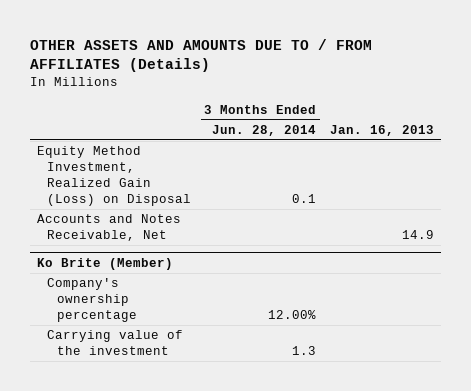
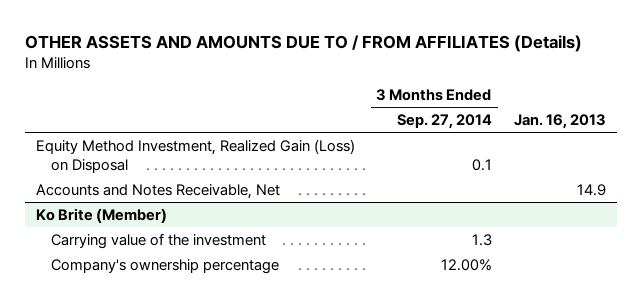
- | 3 Months Ended Jun. 28, 2014 | Jan. 16, 2013
+ | 3 Months Ended Sep. 27, 2014 | Jan. 16, 2013
@ Ko Brite (Member)
moved down: Company's ownership percentage | 12.00% |

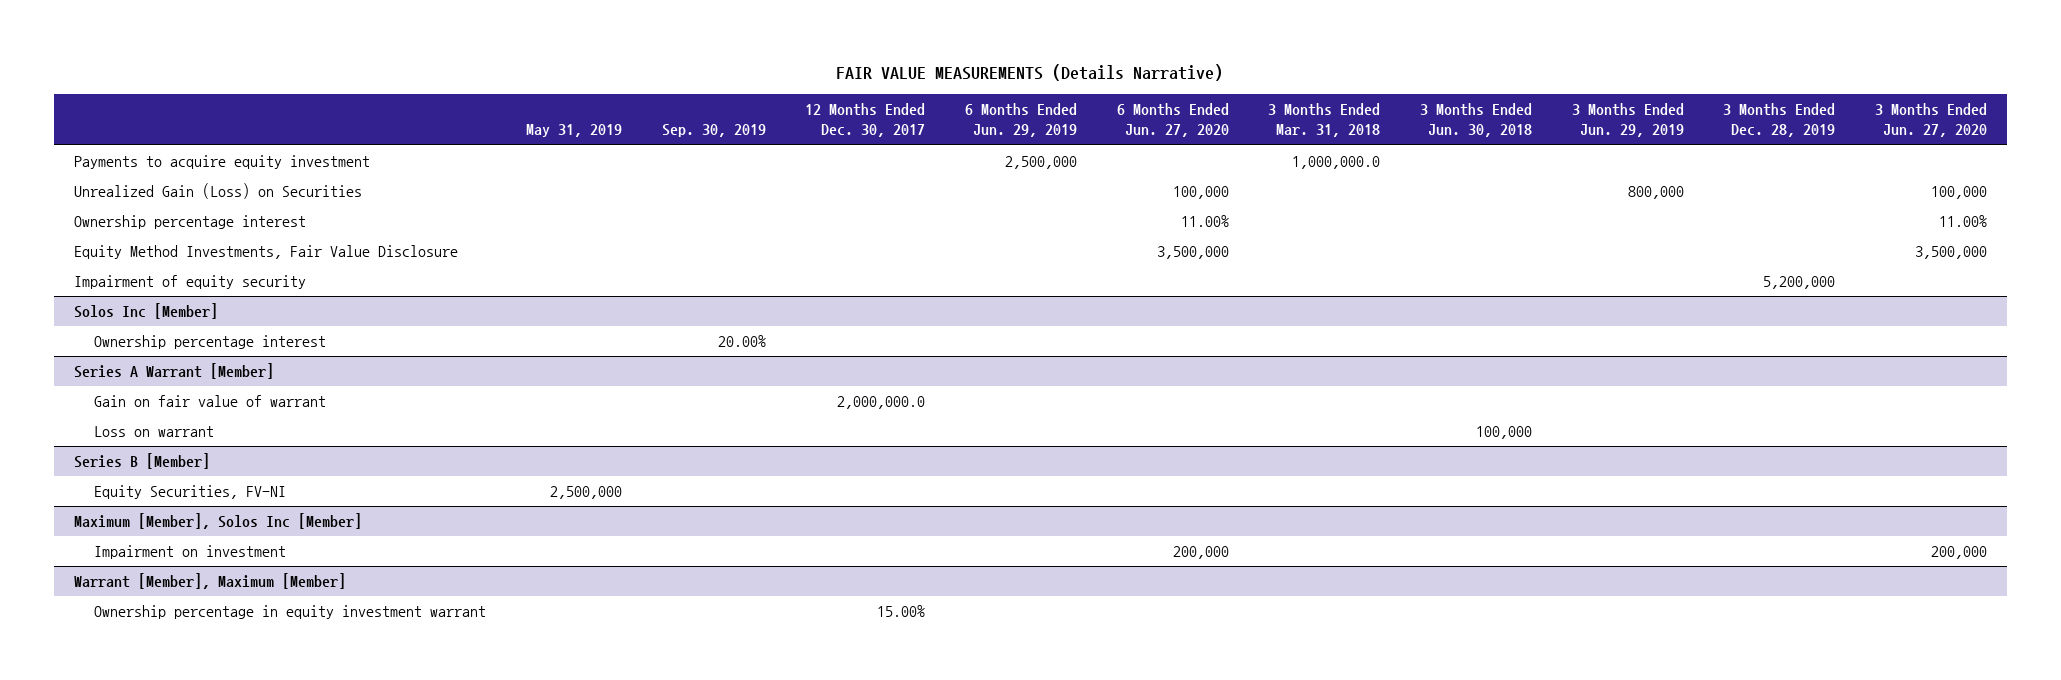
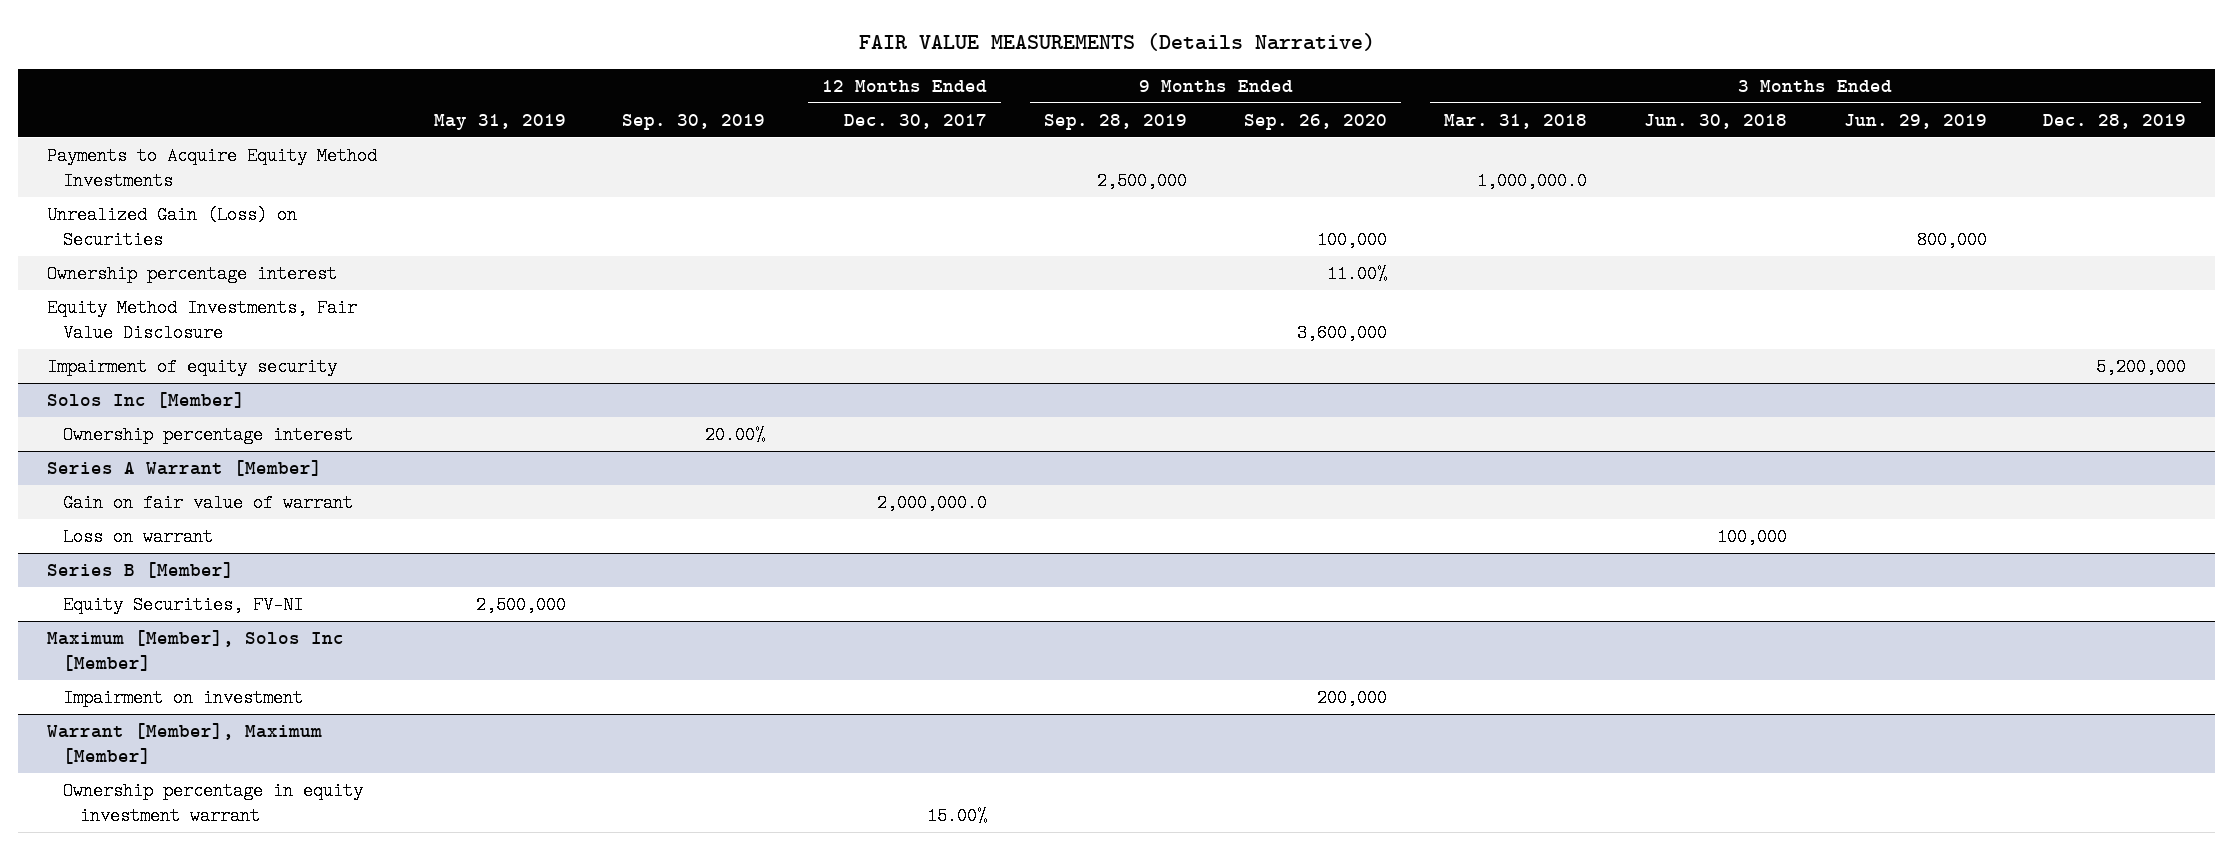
- | May 31, 2019 | Sep. 30, 2019 | 12 Months Ended Dec. 30, 2017 | 6 Months Ended Jun. 29, 2019 | 6 Months Ended Jun. 27, 2020 | 3 Months Ended Mar. 31, 2018 | 3 Months Ended Jun. 30, 2018 | 3 Months Ended Jun. 29, 2019 | 3 Months Ended Dec. 28, 2019 | 3 Months Ended Jun. 27, 2020
+ | May 31, 2019 | Sep. 30, 2019 | 12 Months Ended Dec. 30, 2017 | 9 Months Ended Sep. 28, 2019 | 9 Months Ended Sep. 26, 2020 | 3 Months Ended Mar. 31, 2018 | 3 Months Ended Jun. 30, 2018 | 3 Months Ended Jun. 29, 2019 | 3 Months Ended Dec. 28, 2019
- Payments to acquire equity investment | | | | 2,500,000 | | 1,000,000.0 | | | |
+ Payments to Acquire Equity Method Investments | | | | 2,500,000 | | 1,000,000.0 | | |

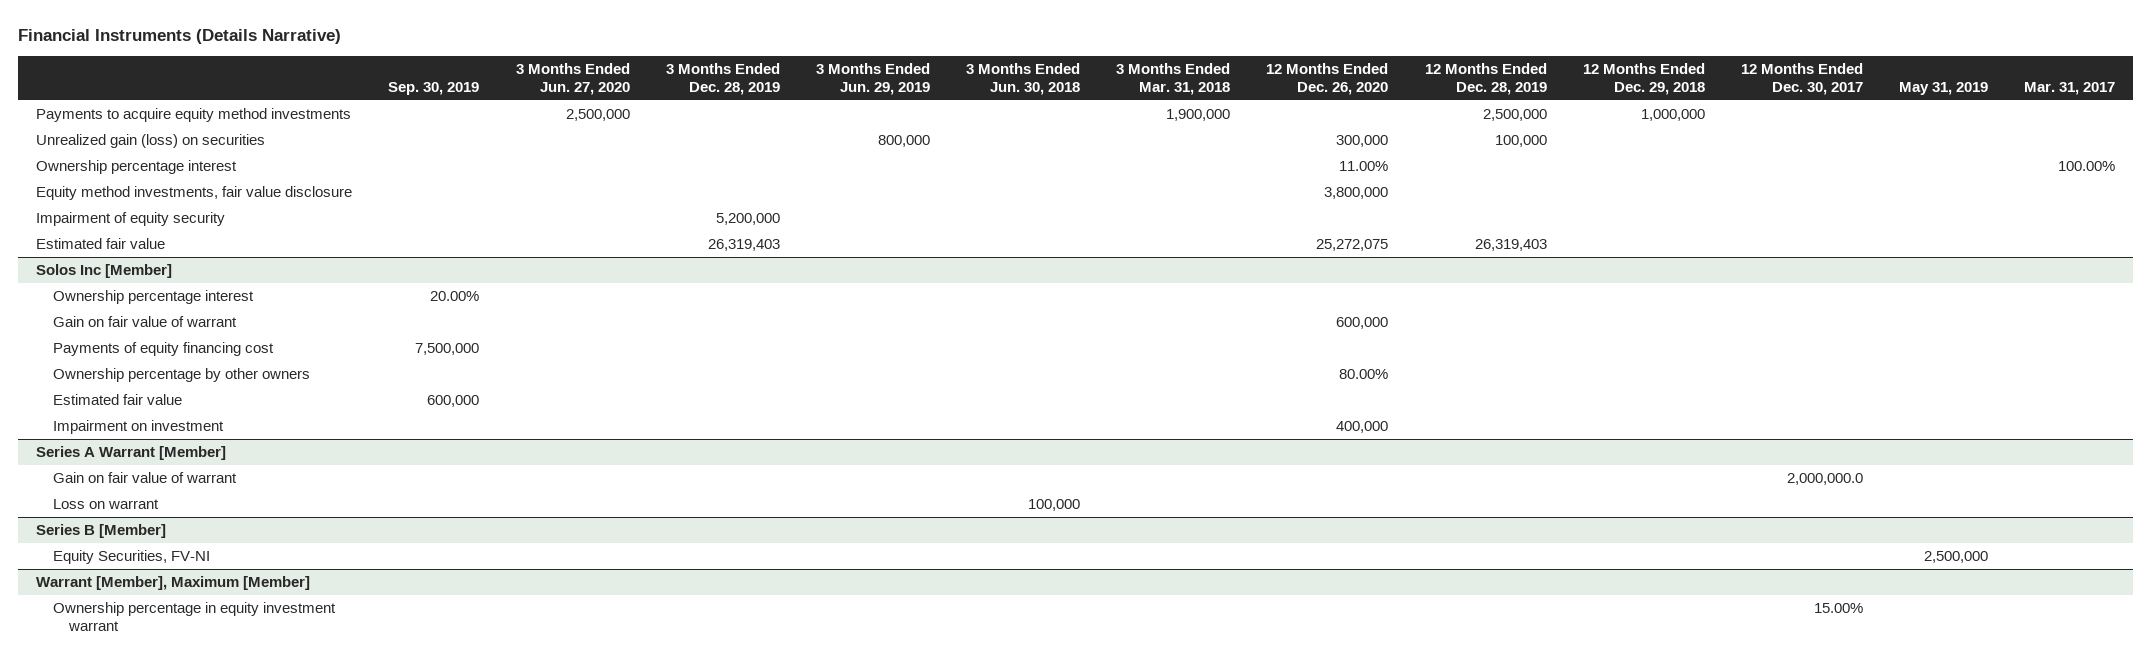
- FAIR VALUE MEASUREMENTS (Details Narrative)
+ Financial Instruments (Details Narrative)
- | May 31, 2019 | Sep. 30, 2019 | 12 Months Ended Dec. 30, 2017 | 9 Months Ended Sep. 28, 2019 | 9 Months Ended Sep. 26, 2020 | 3 Months Ended Mar. 31, 2018 | 3 Months Ended Jun. 30, 2018 | 3 Months Ended Jun. 29, 2019 | 3 Months Ended Dec. 28, 2019
+ | Sep. 30, 2019 | 3 Months Ended Jun. 27, 2020 | 3 Months Ended Dec. 28, 2019 | 3 Months Ended Jun. 29, 2019 | 3 Months Ended Jun. 30, 2018 | 3 Months Ended Mar. 31, 2018 | 12 Months Ended Dec. 26, 2020 | 12 Months Ended Dec. 28, 2019 | 12 Months Ended Dec. 29, 2018 | 12 Months Ended Dec. 30, 2017 | May 31, 2019 | Mar. 31, 2017
- Payments to Acquire Equity Method Investments | | | | 2,500,000 | | 1,000,000.0 | | |
- Unrealized Gain (Loss) on Securities | | | | | 100,000 | | | 800,000 |
+ Payments to acquire equity method investments | | 2,500,000 | | | | 1,900,000 | | 2,500,000 | 1,000,000 | | |
+ Unrealized gain (loss) on securities | | | | 800,000 | | | 300,000 | 100,000 | | | |
- Equity Method Investments, Fair Value Disclosure | | | | | 3,600,000 | | | |
+ Equity method investments, fair value disclosure | | | | | | | 3,800,000 | | | | |
+ Estimated fair value | | | 26,319,403 | | | | 25,272,075 | 26,319,403 | | | |
@ Solos Inc [Member]
+ Gain on fair value of warrant | | | | | | | 600,000 | | | | |
+ Payments of equity financing cost | 7,500,000 | | | | | | | | | | |
+ Ownership percentage by other owners | | | | | | | 80.00% | | | | |
+ Estimated fair value | 600,000 | | | | | | | | | | |
+ Impairment on investment | | | | | | | 400,000 | | | | |
- Maximum [Member], Solos Inc [Member]
- Impairment on investment | | | | | 200,000 | | | |

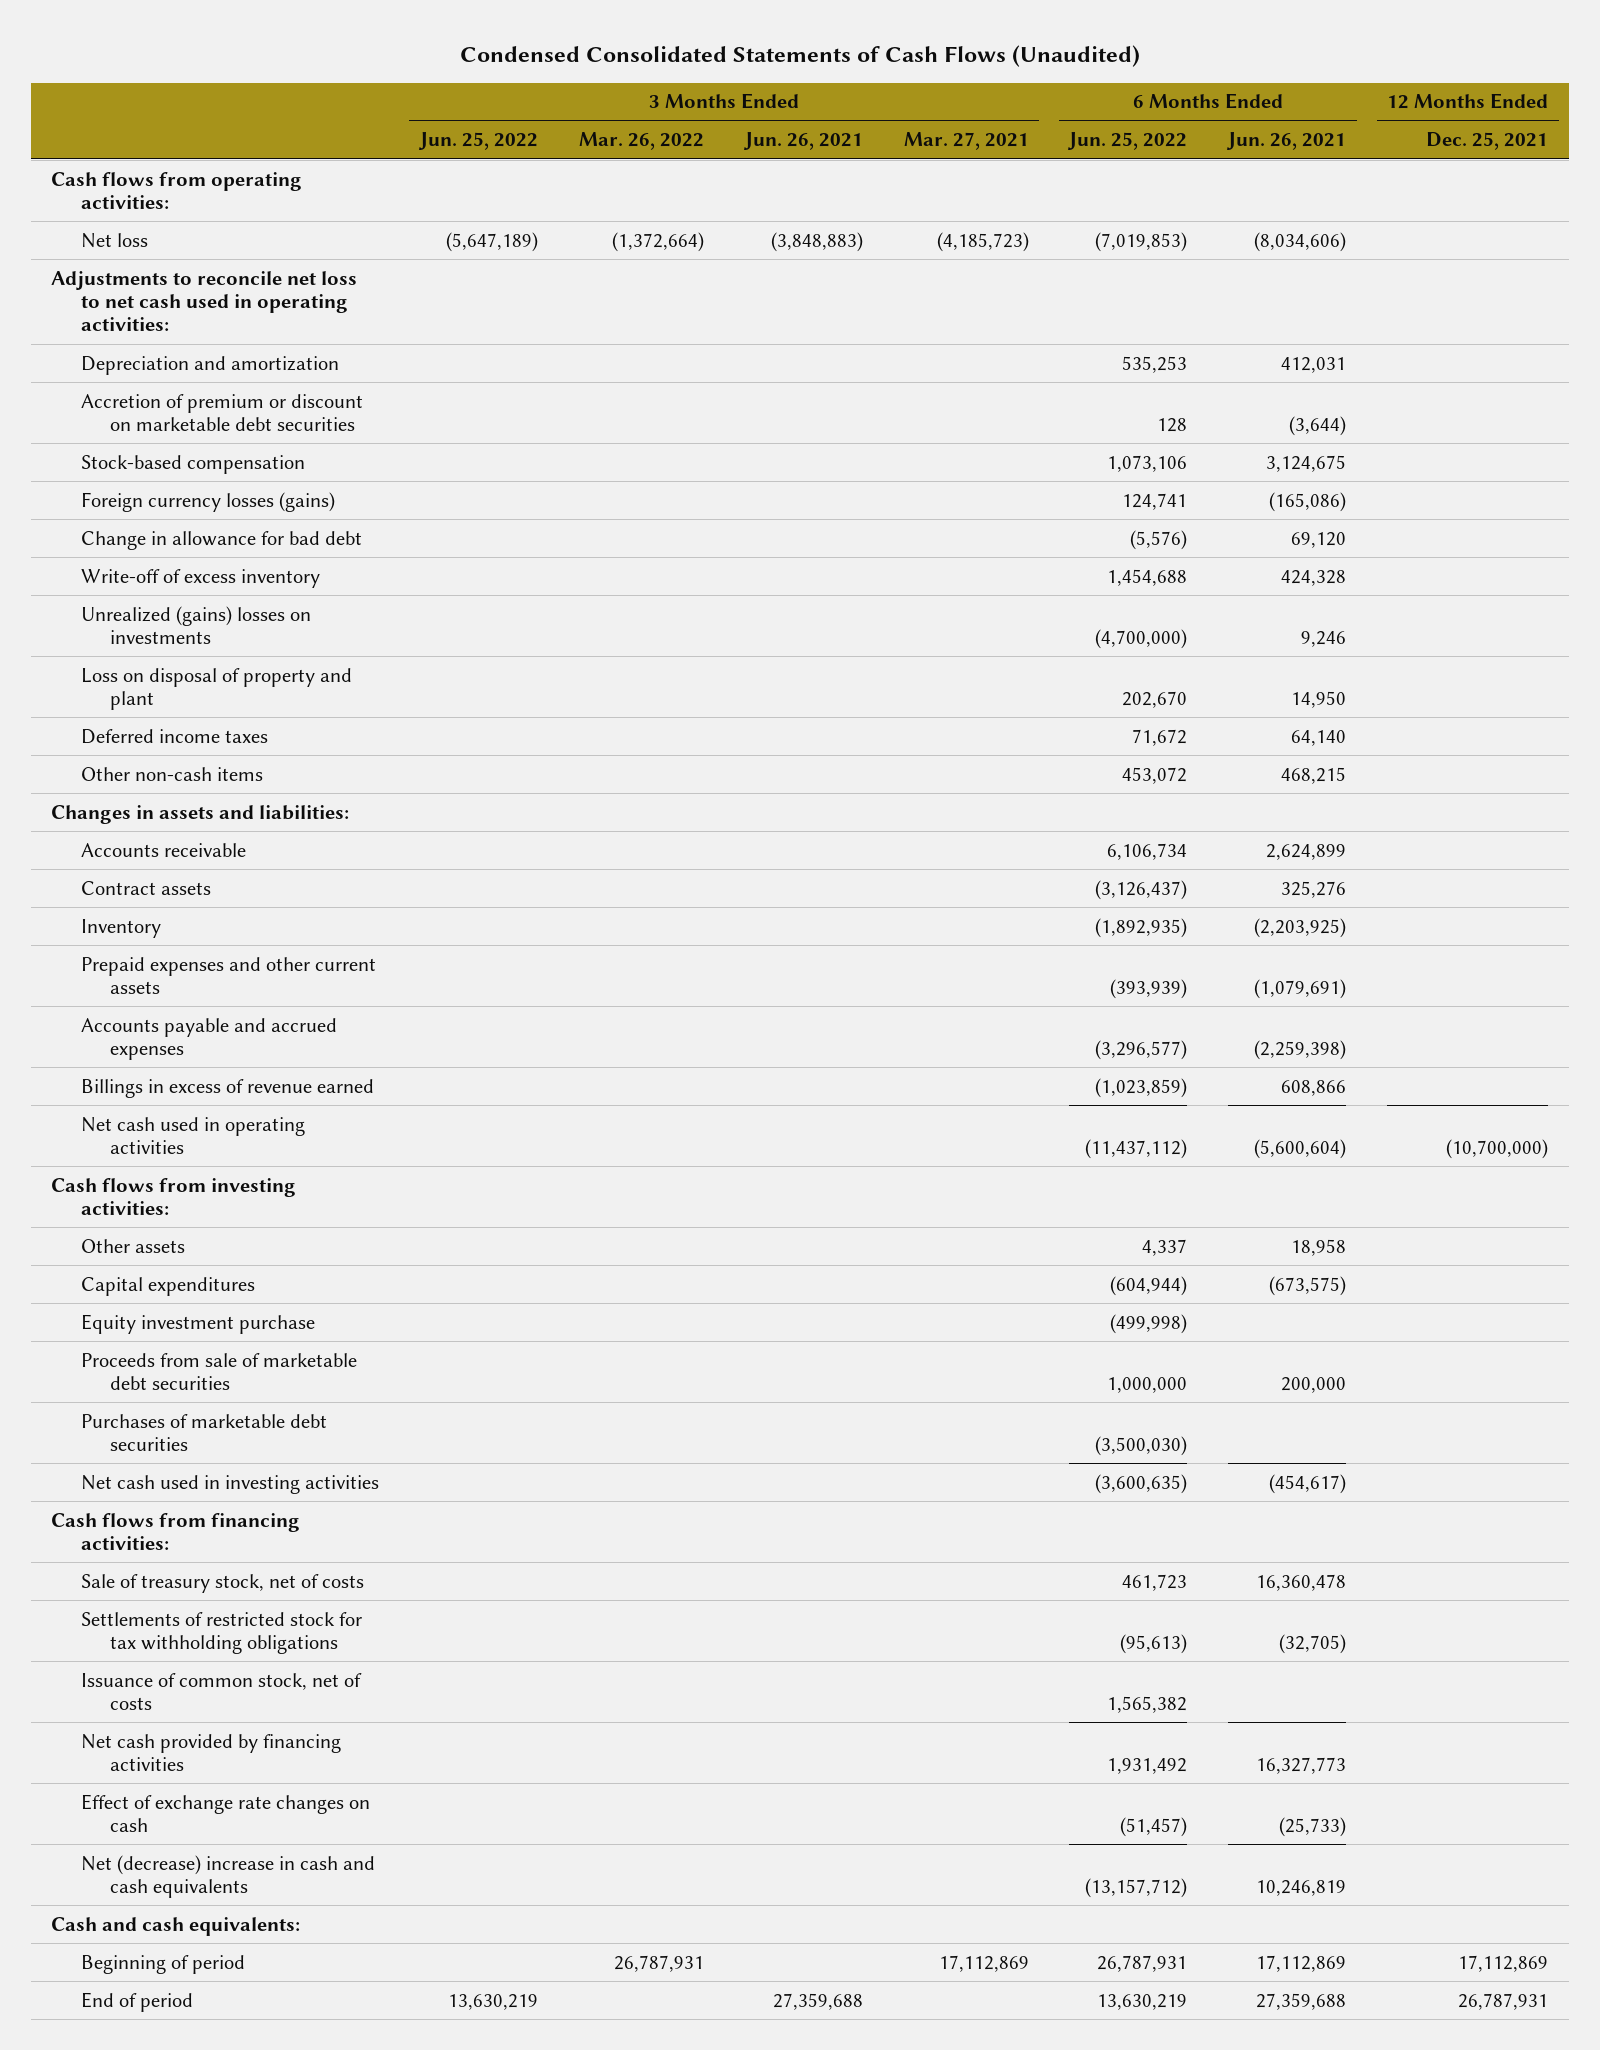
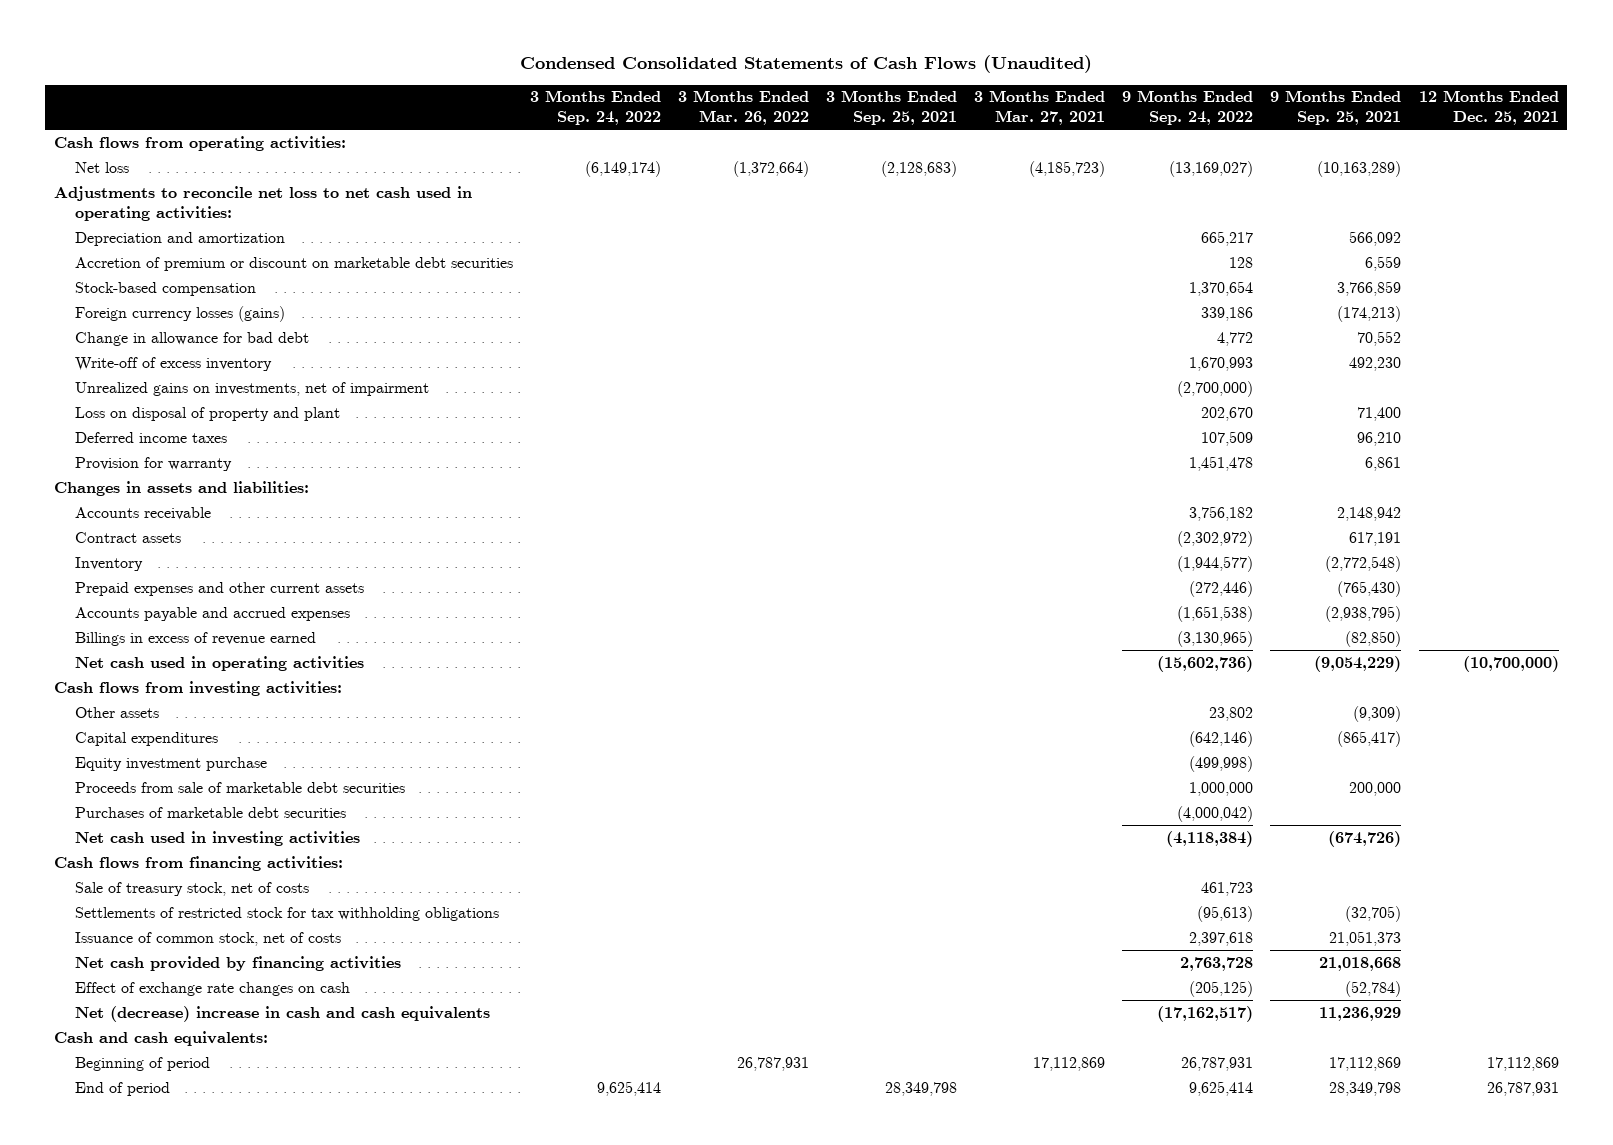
- | 3 Months Ended Jun. 25, 2022 | 3 Months Ended Mar. 26, 2022 | 3 Months Ended Jun. 26, 2021 | 3 Months Ended Mar. 27, 2021 | 6 Months Ended Jun. 25, 2022 | 6 Months Ended Jun. 26, 2021 | 12 Months Ended Dec. 25, 2021
+ | 3 Months Ended Sep. 24, 2022 | 3 Months Ended Mar. 26, 2022 | 3 Months Ended Sep. 25, 2021 | 3 Months Ended Mar. 27, 2021 | 9 Months Ended Sep. 24, 2022 | 9 Months Ended Sep. 25, 2021 | 12 Months Ended Dec. 25, 2021
- Unrealized (gains) losses on investments | | | | | (4,700,000) | 9,246 |
+ Unrealized gains on investments, net of impairment | | | | | (2,700,000) | |
- Other non-cash items | | | | | 453,072 | 468,215 |
+ Provision for warranty | | | | | 1,451,478 | 6,861 |

